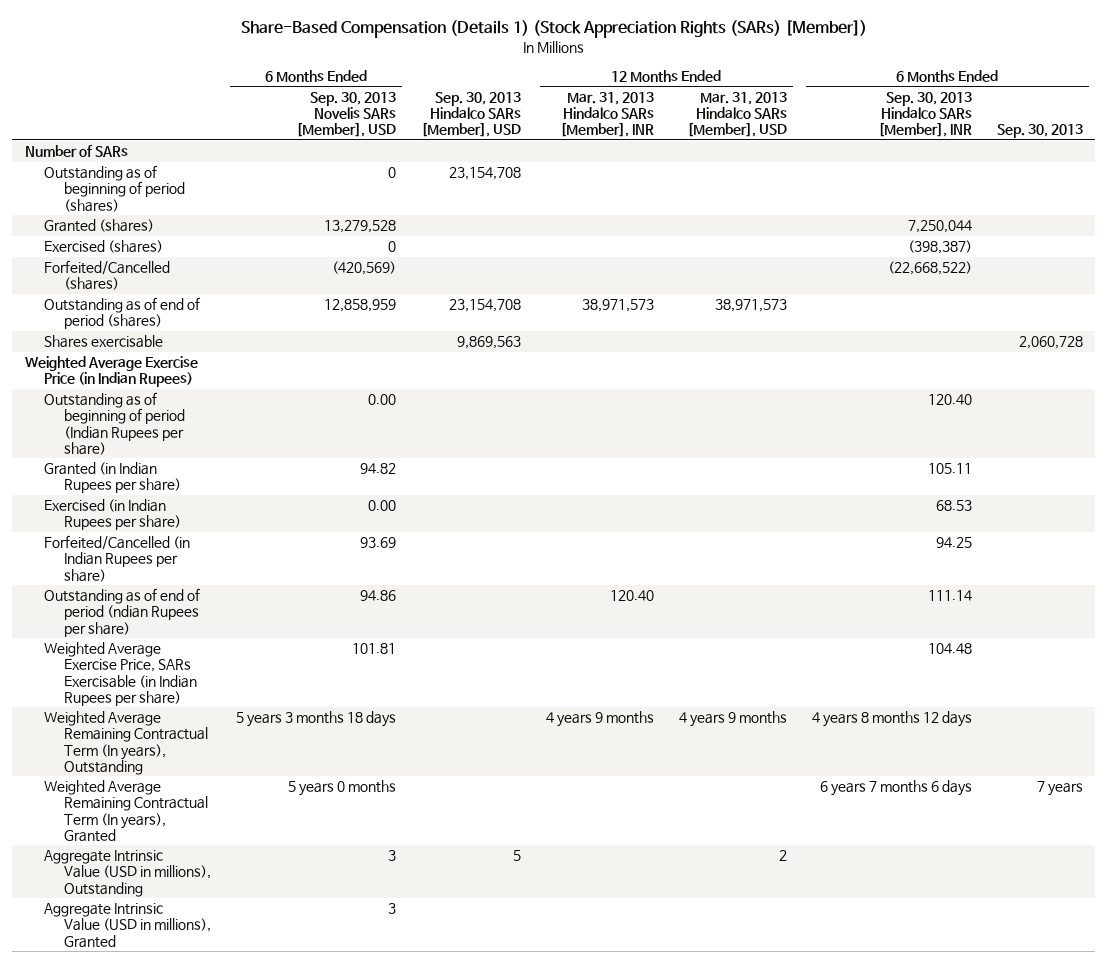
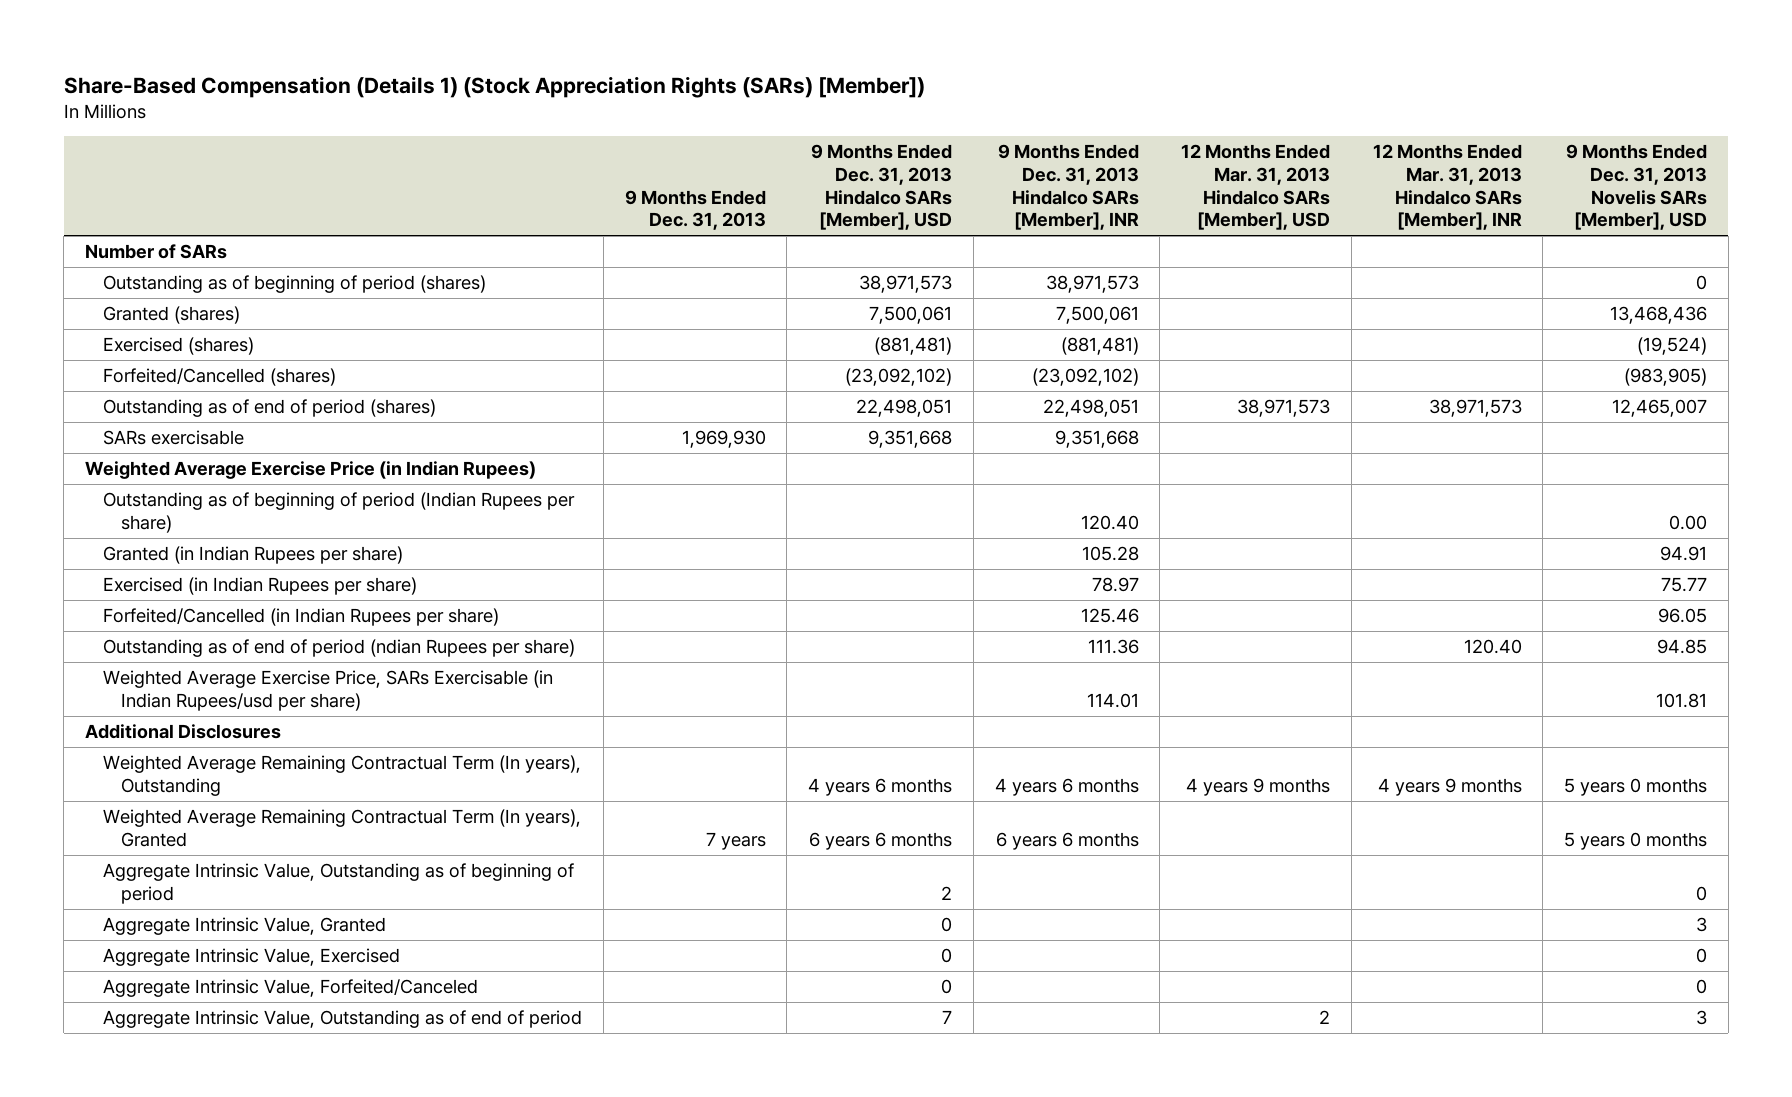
- | 6 Months Ended Sep. 30, 2013 Novelis SARs [Member], USD | Sep. 30, 2013 Hindalco SARs [Member], USD | 12 Months Ended Mar. 31, 2013 Hindalco SARs [Member], INR | 12 Months Ended Mar. 31, 2013 Hindalco SARs [Member], USD | 6 Months Ended Sep. 30, 2013 Hindalco SARs [Member], INR | 6 Months Ended Sep. 30, 2013
+ | 9 Months Ended Dec. 31, 2013 | 9 Months Ended Dec. 31, 2013 Hindalco SARs [Member], USD | 9 Months Ended Dec. 31, 2013 Hindalco SARs [Member], INR | 12 Months Ended Mar. 31, 2013 Hindalco SARs [Member], USD | 12 Months Ended Mar. 31, 2013 Hindalco SARs [Member], INR | 9 Months Ended Dec. 31, 2013 Novelis SARs [Member], USD
- Shares exercisable | | 9,869,563 | | | | 2,060,728
+ SARs exercisable | 1,969,930 | 9,351,668 | 9,351,668 | | |
- Weighted Average Exercise Price, SARs Exercisable (in Indian Rupees per share) | 101.81 | | | | 104.48 |
+ Weighted Average Exercise Price, SARs Exercisable (in Indian Rupees/usd per share) | | | 114.01 | | | 101.81
+ Additional Disclosures
- Aggregate Intrinsic Value (USD in millions), Outstanding | 3 | 5 | | 2 | |
- Aggregate Intrinsic Value (USD in millions), Granted | 3 | | | | |
+ Aggregate Intrinsic Value, Outstanding as of beginning of period | | 2 | | | | 0
+ Aggregate Intrinsic Value, Granted | | 0 | | | | 3
+ Aggregate Intrinsic Value, Exercised | | 0 | | | | 0
+ Aggregate Intrinsic Value, Forfeited/Canceled | | 0 | | | | 0
+ Aggregate Intrinsic Value, Outstanding as of end of period | | 7 | | 2 | | 3

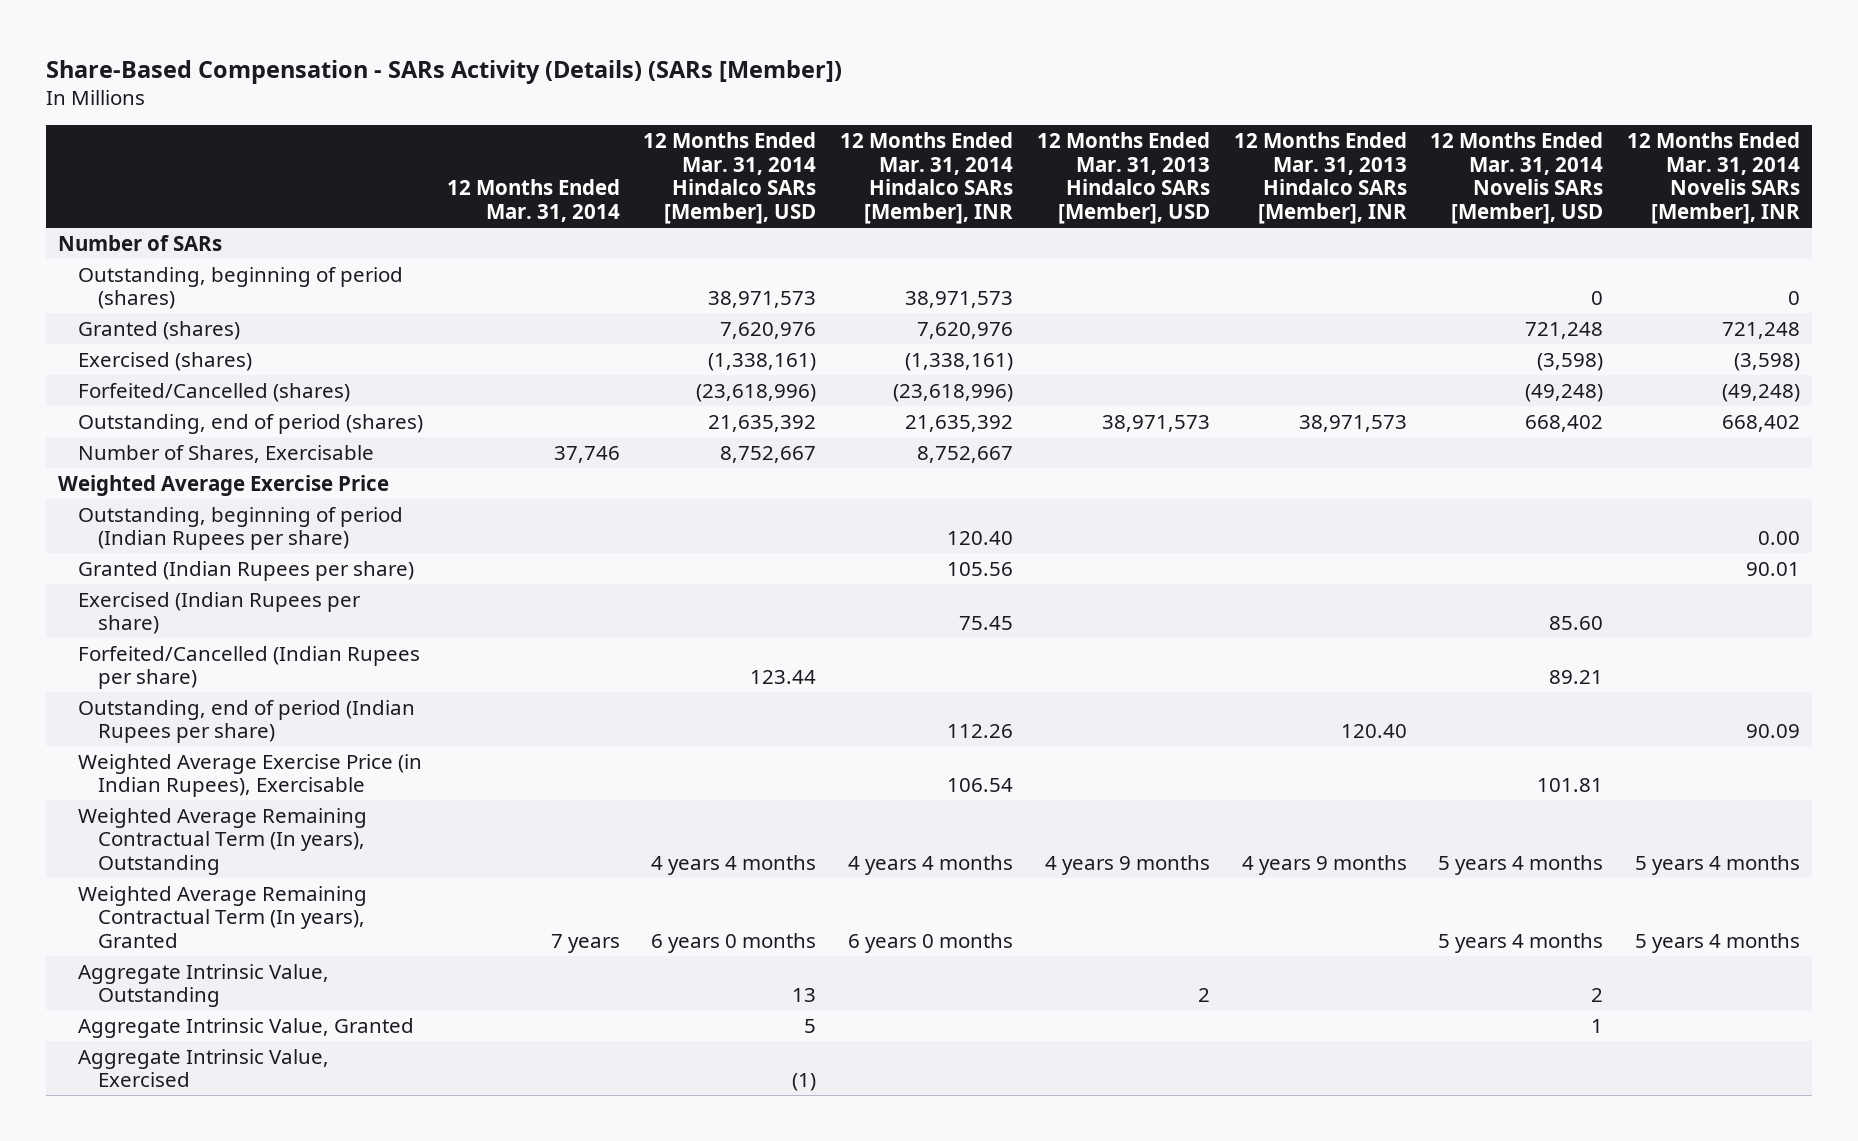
- Share-Based Compensation (Details 1) (Stock Appreciation Rights (SARs) [Member])
+ Share-Based Compensation - SARs Activity (Details) (SARs [Member])
- | 9 Months Ended Dec. 31, 2013 | 9 Months Ended Dec. 31, 2013 Hindalco SARs [Member], USD | 9 Months Ended Dec. 31, 2013 Hindalco SARs [Member], INR | 12 Months Ended Mar. 31, 2013 Hindalco SARs [Member], USD | 12 Months Ended Mar. 31, 2013 Hindalco SARs [Member], INR | 9 Months Ended Dec. 31, 2013 Novelis SARs [Member], USD
+ | 12 Months Ended Mar. 31, 2014 | 12 Months Ended Mar. 31, 2014 Hindalco SARs [Member], USD | 12 Months Ended Mar. 31, 2014 Hindalco SARs [Member], INR | 12 Months Ended Mar. 31, 2013 Hindalco SARs [Member], USD | 12 Months Ended Mar. 31, 2013 Hindalco SARs [Member], INR | 12 Months Ended Mar. 31, 2014 Novelis SARs [Member], USD | 12 Months Ended Mar. 31, 2014 Novelis SARs [Member], INR
- Outstanding as of beginning of period (shares) | | 38,971,573 | 38,971,573 | | | 0
+ Outstanding, beginning of period (shares) | | 38,971,573 | 38,971,573 | | | 0 | 0
- Outstanding as of end of period (shares) | | 22,498,051 | 22,498,051 | 38,971,573 | 38,971,573 | 12,465,007
- SARs exercisable | 1,969,930 | 9,351,668 | 9,351,668 | | |
- Weighted Average Exercise Price (in Indian Rupees)
- Outstanding as of beginning of period (Indian Rupees per share) | | | 120.40 | | | 0.00
- Granted (in Indian Rupees per share) | | | 105.28 | | | 94.91
- Exercised (in Indian Rupees per share) | | | 78.97 | | | 75.77
- Forfeited/Cancelled (in Indian Rupees per share) | | | 125.46 | | | 96.05
- Outstanding as of end of period (ndian Rupees per share) | | | 111.36 | | 120.40 | 94.85
- Weighted Average Exercise Price, SARs Exercisable (in Indian Rupees/usd per share) | | | 114.01 | | | 101.81
- Additional Disclosures
+ Outstanding, end of period (shares) | | 21,635,392 | 21,635,392 | 38,971,573 | 38,971,573 | 668,402 | 668,402
+ Number of Shares, Exercisable | 37,746 | 8,752,667 | 8,752,667 | | | |
+ Weighted Average Exercise Price
+ Outstanding, beginning of period (Indian Rupees per share) | | | 120.40 | | | | 0.00
+ Granted (Indian Rupees per share) | | | 105.56 | | | | 90.01
+ Exercised (Indian Rupees per share) | | | 75.45 | | | 85.60 |
+ Forfeited/Cancelled (Indian Rupees per share) | | 123.44 | | | | 89.21 |
+ Outstanding, end of period (Indian Rupees per share) | | | 112.26 | | 120.40 | | 90.09
+ Weighted Average Exercise Price (in Indian Rupees), Exercisable | | | 106.54 | | | 101.81 |
- Aggregate Intrinsic Value, Outstanding as of beginning of period | | 2 | | | | 0
+ Aggregate Intrinsic Value, Outstanding | | 13 | | 2 | | 2 |
- Aggregate Intrinsic Value, Forfeited/Canceled | | 0 | | | | 0
- Aggregate Intrinsic Value, Outstanding as of end of period | | 7 | | 2 | | 3

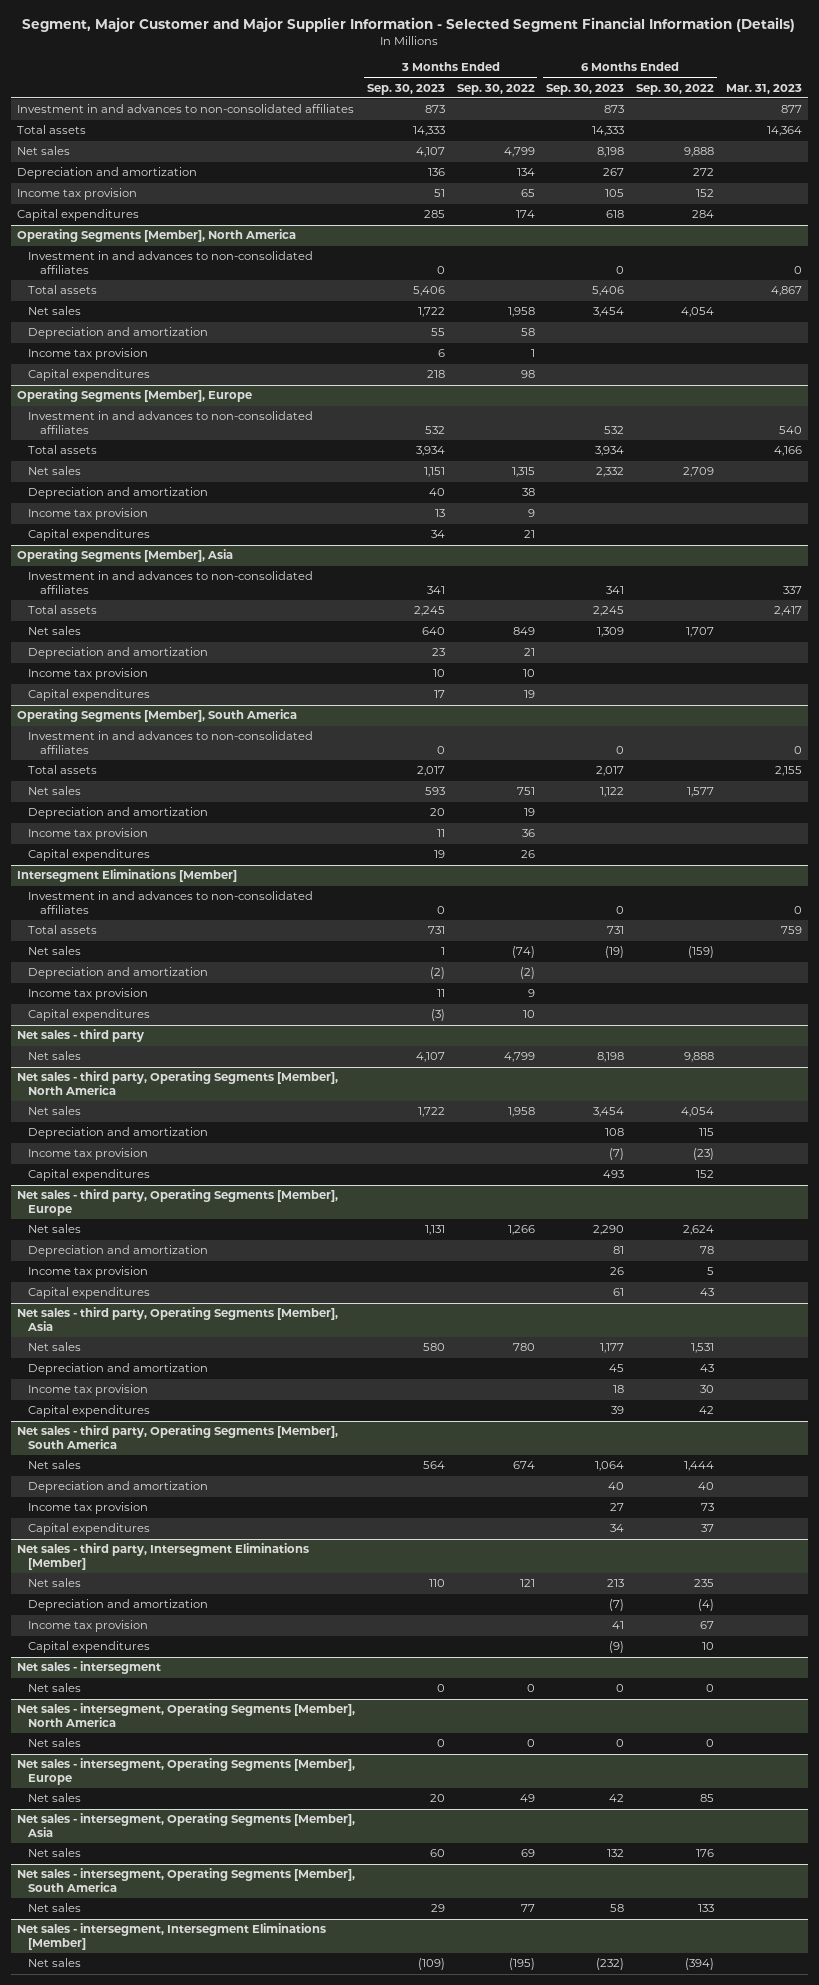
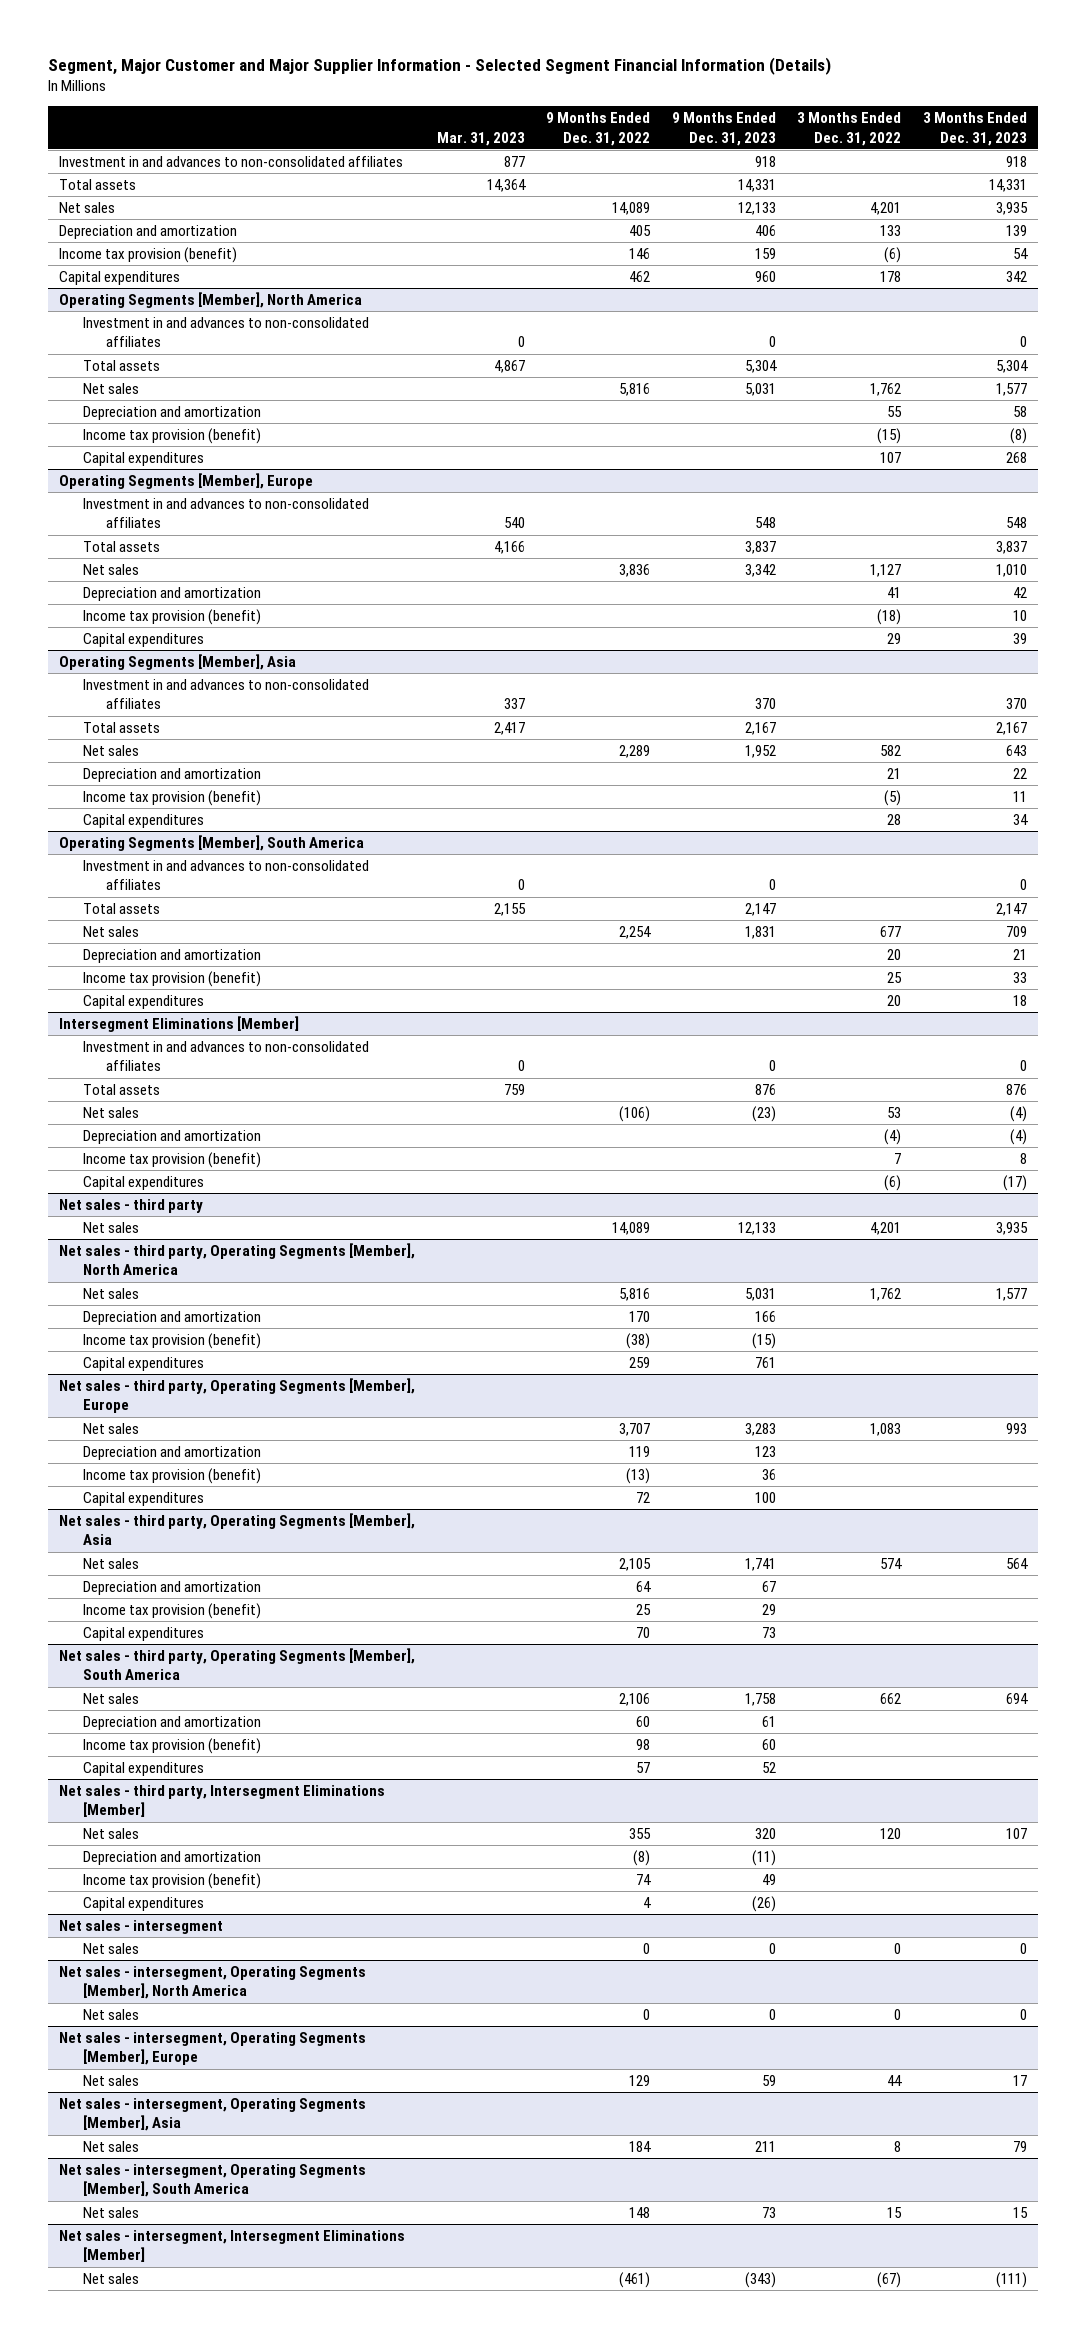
- | 3 Months Ended Sep. 30, 2023 | 3 Months Ended Sep. 30, 2022 | 6 Months Ended Sep. 30, 2023 | 6 Months Ended Sep. 30, 2022 | Mar. 31, 2023
+ | Mar. 31, 2023 | 9 Months Ended Dec. 31, 2022 | 9 Months Ended Dec. 31, 2023 | 3 Months Ended Dec. 31, 2022 | 3 Months Ended Dec. 31, 2023
- Income tax provision | 51 | 65 | 105 | 152 |
+ Income tax provision (benefit) | | 146 | 159 | (6) | 54
@ Operating Segments [Member], North America
- Income tax provision | 6 | 1 | | |
+ Income tax provision (benefit) | | | | (15) | (8)
@ Operating Segments [Member], Europe
- Income tax provision | 13 | 9 | | |
+ Income tax provision (benefit) | | | | (18) | 10
@ Operating Segments [Member], Asia
- Income tax provision | 10 | 10 | | |
+ Income tax provision (benefit) | | | | (5) | 11
@ Operating Segments [Member], South America
- Income tax provision | 11 | 36 | | |
+ Income tax provision (benefit) | | | | 25 | 33
@ Intersegment Eliminations [Member]
- Income tax provision | 11 | 9 | | |
+ Income tax provision (benefit) | | | | 7 | 8
@ Net sales - third party, Operating Segments [Member], North America
- Income tax provision | | | (7) | (23) |
+ Income tax provision (benefit) | | (38) | (15) | |
@ Net sales - third party, Operating Segments [Member], Europe
- Income tax provision | | | 26 | 5 |
+ Income tax provision (benefit) | | (13) | 36 | |
@ Net sales - third party, Operating Segments [Member], Asia
- Income tax provision | | | 18 | 30 |
+ Income tax provision (benefit) | | 25 | 29 | |
@ Net sales - third party, Operating Segments [Member], South America
- Income tax provision | | | 27 | 73 |
+ Income tax provision (benefit) | | 98 | 60 | |
@ Net sales - third party, Intersegment Eliminations [Member]
- Income tax provision | | | 41 | 67 |
+ Income tax provision (benefit) | | 74 | 49 | |

